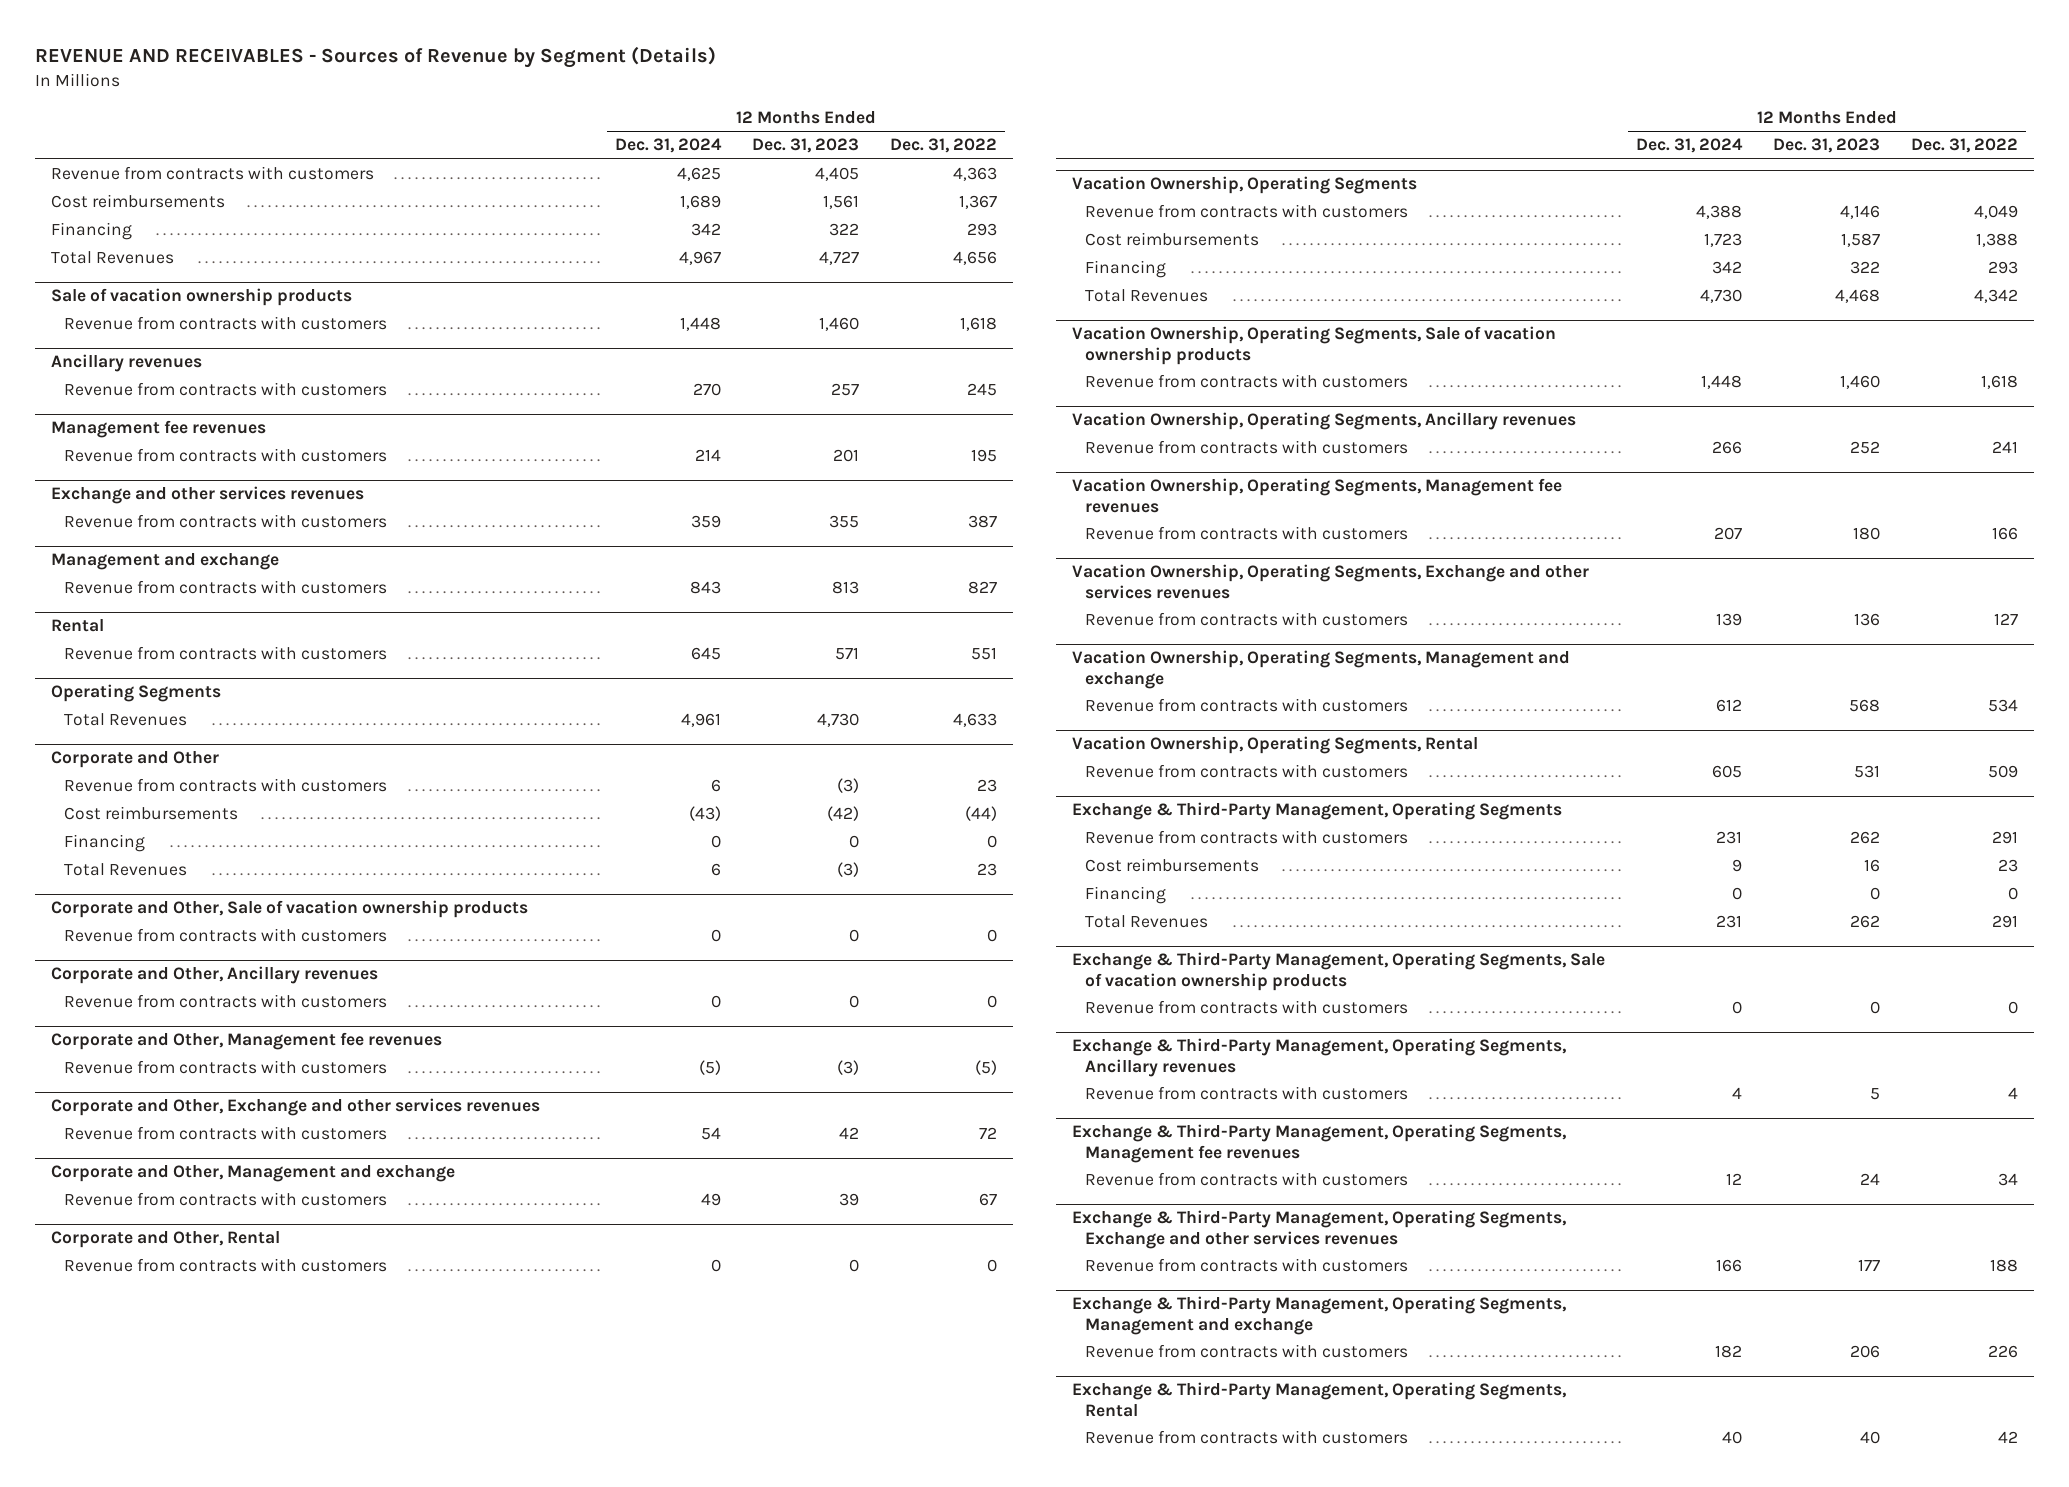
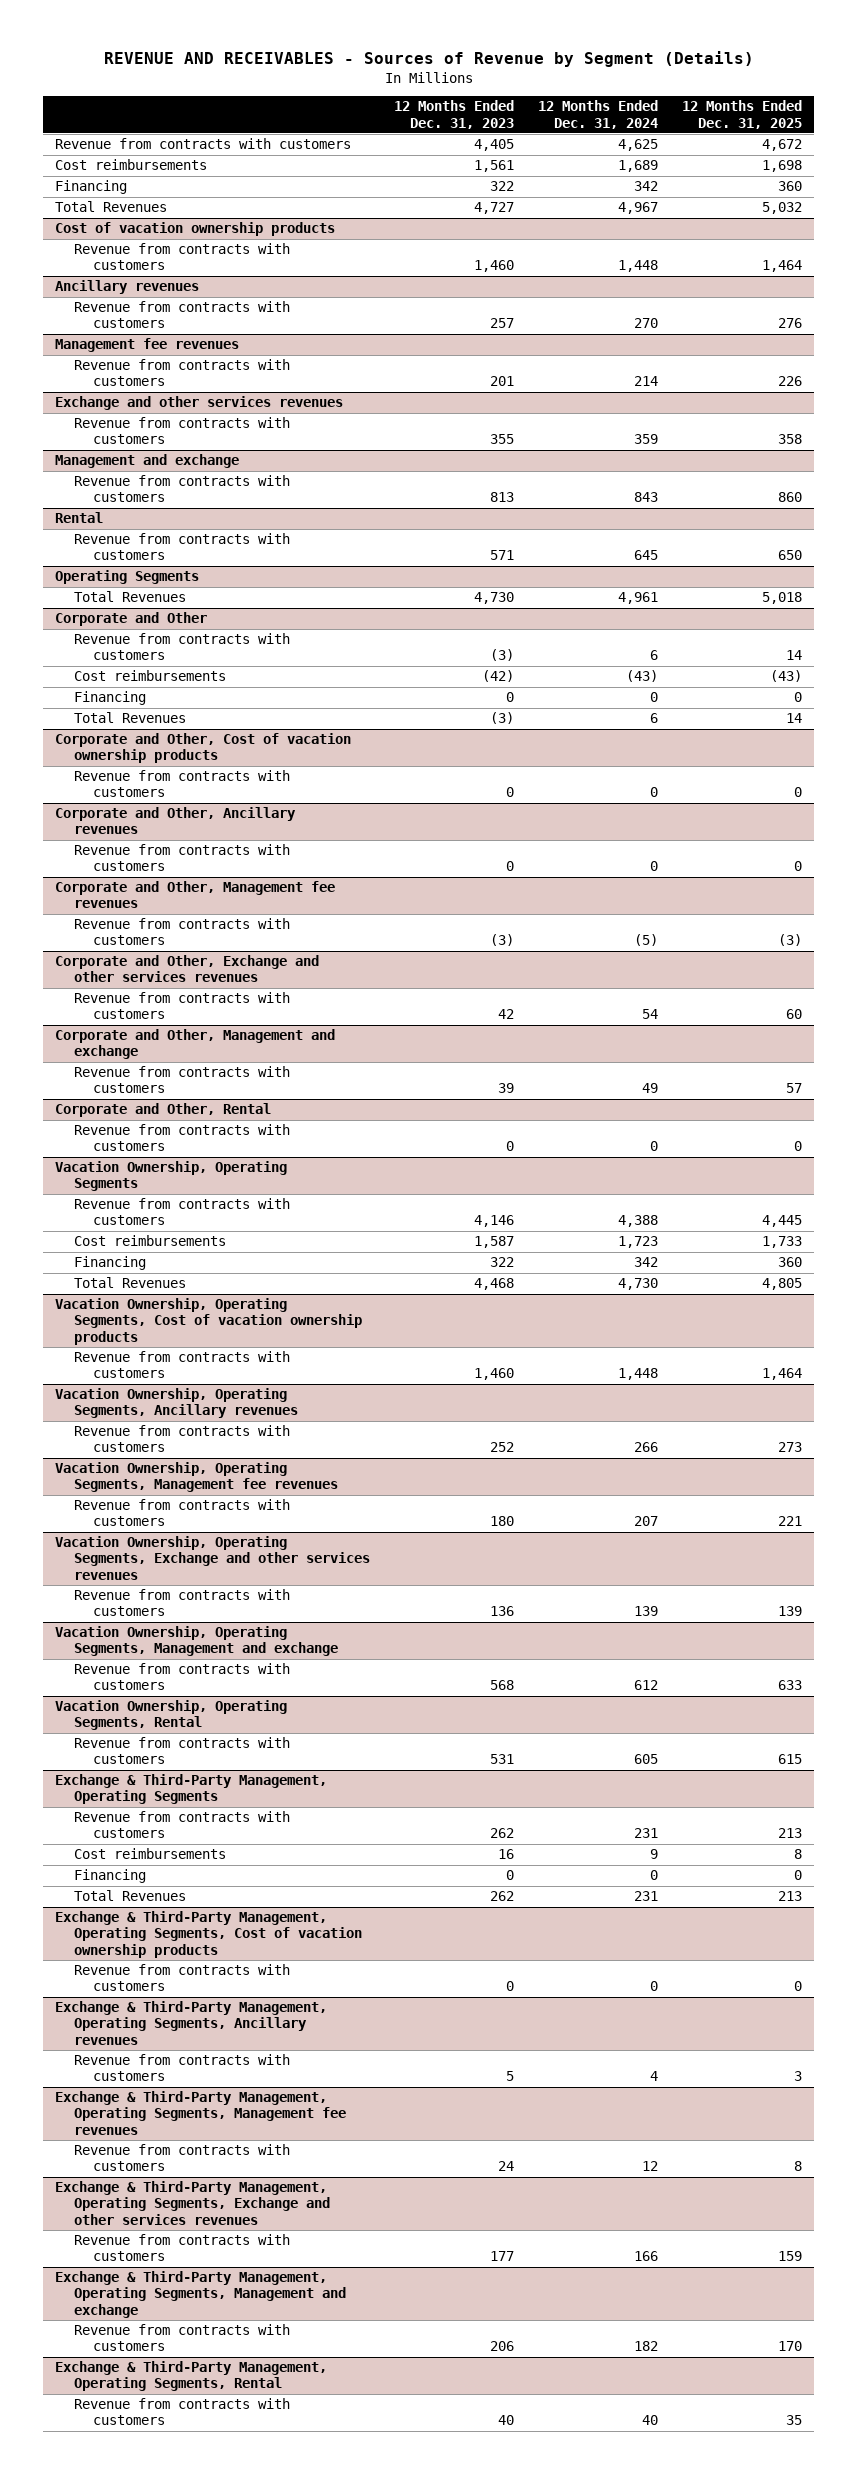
- | 12 Months Ended Dec. 31, 2024 | 12 Months Ended Dec. 31, 2023 | 12 Months Ended Dec. 31, 2022
+ | 12 Months Ended Dec. 31, 2023 | 12 Months Ended Dec. 31, 2024 | 12 Months Ended Dec. 31, 2025
- Sale of vacation ownership products
+ Cost of vacation ownership products
- Corporate and Other, Sale of vacation ownership products
+ Corporate and Other, Cost of vacation ownership products
- Vacation Ownership, Operating Segments, Sale of vacation ownership products
+ Vacation Ownership, Operating Segments, Cost of vacation ownership products
- Exchange & Third-Party Management, Operating Segments, Sale of vacation ownership products
+ Exchange & Third-Party Management, Operating Segments, Cost of vacation ownership products

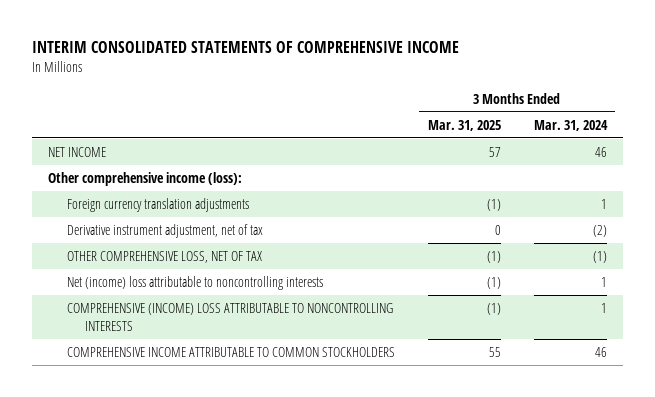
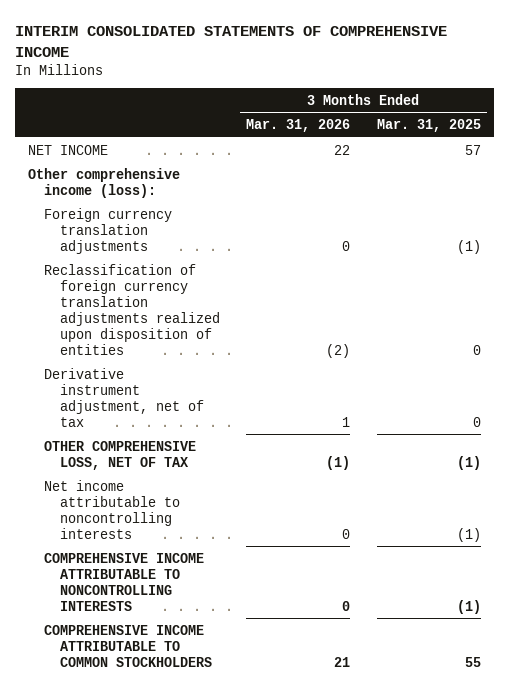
- | 3 Months Ended Mar. 31, 2025 | 3 Months Ended Mar. 31, 2024
+ | 3 Months Ended Mar. 31, 2026 | 3 Months Ended Mar. 31, 2025
+ Reclassification of foreign currency translation adjustments realized upon disposition of entities | (2) | 0
- Net (income) loss attributable to noncontrolling interests | (1) | 1
- COMPREHENSIVE (INCOME) LOSS ATTRIBUTABLE TO NONCONTROLLING INTERESTS | (1) | 1
+ Net income attributable to noncontrolling interests | 0 | (1)
+ COMPREHENSIVE INCOME ATTRIBUTABLE TO NONCONTROLLING INTERESTS | 0 | (1)

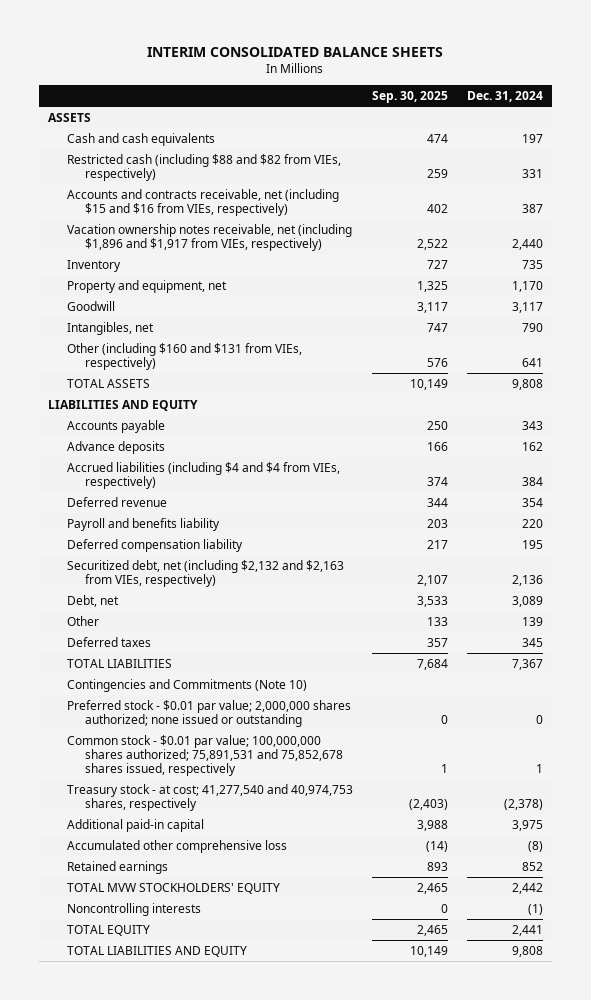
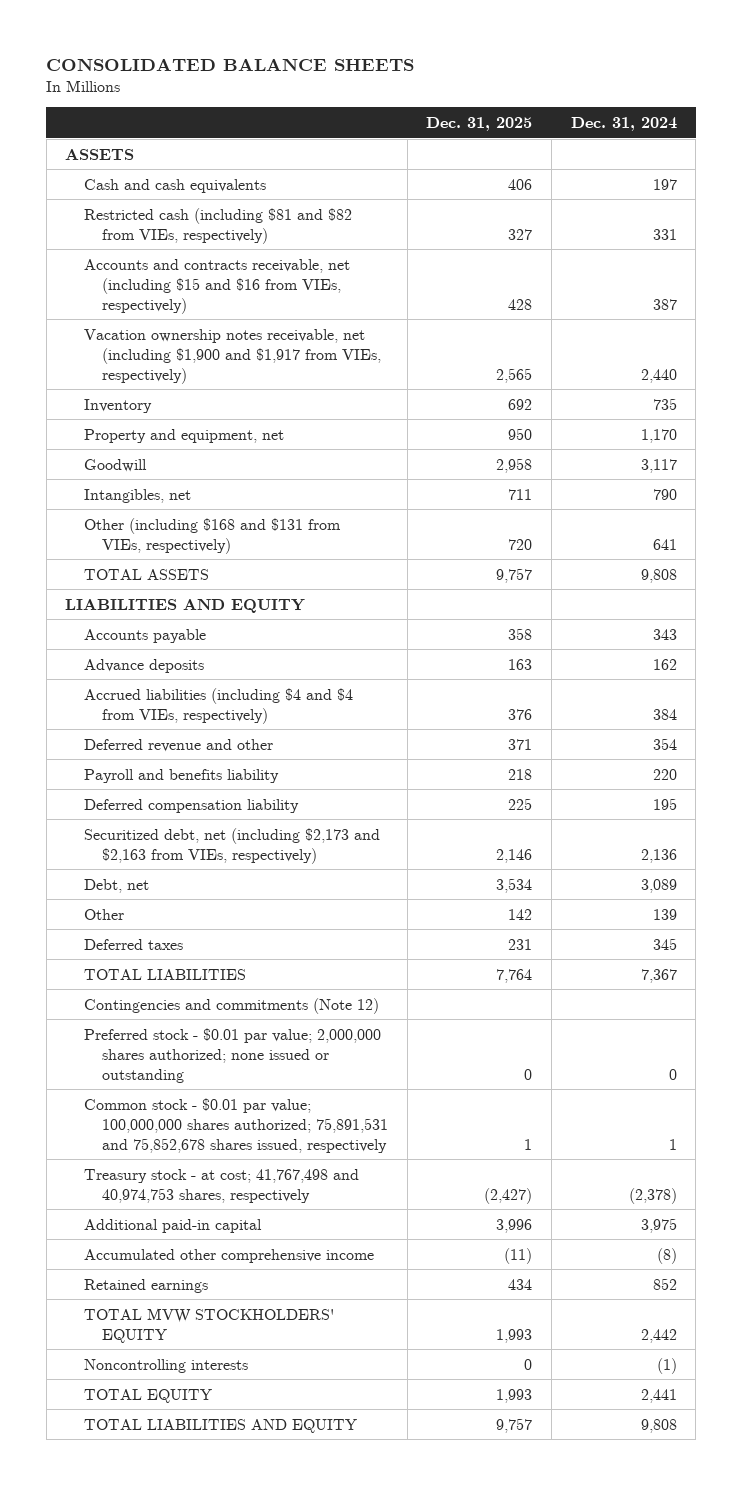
- INTERIM CONSOLIDATED BALANCE SHEETS
+ CONSOLIDATED BALANCE SHEETS
- | Sep. 30, 2025 | Dec. 31, 2024
+ | Dec. 31, 2025 | Dec. 31, 2024
- Restricted cash (including $88 and $82 from VIEs, respectively) | 259 | 331
+ Restricted cash (including $81 and $82 from VIEs, respectively) | 327 | 331
- Vacation ownership notes receivable, net (including $1,896 and $1,917 from VIEs, respectively) | 2,522 | 2,440
+ Vacation ownership notes receivable, net (including $1,900 and $1,917 from VIEs, respectively) | 2,565 | 2,440
- Other (including $160 and $131 from VIEs, respectively) | 576 | 641
+ Other (including $168 and $131 from VIEs, respectively) | 720 | 641
- Deferred revenue | 344 | 354
+ Deferred revenue and other | 371 | 354
- Securitized debt, net (including $2,132 and $2,163 from VIEs, respectively) | 2,107 | 2,136
+ Securitized debt, net (including $2,173 and $2,163 from VIEs, respectively) | 2,146 | 2,136
- Contingencies and Commitments (Note 10)
+ Contingencies and commitments (Note 12)
- Treasury stock - at cost; 41,277,540 and 40,974,753 shares, respectively | (2,403) | (2,378)
+ Treasury stock - at cost; 41,767,498 and 40,974,753 shares, respectively | (2,427) | (2,378)
- Accumulated other comprehensive loss | (14) | (8)
+ Accumulated other comprehensive income | (11) | (8)

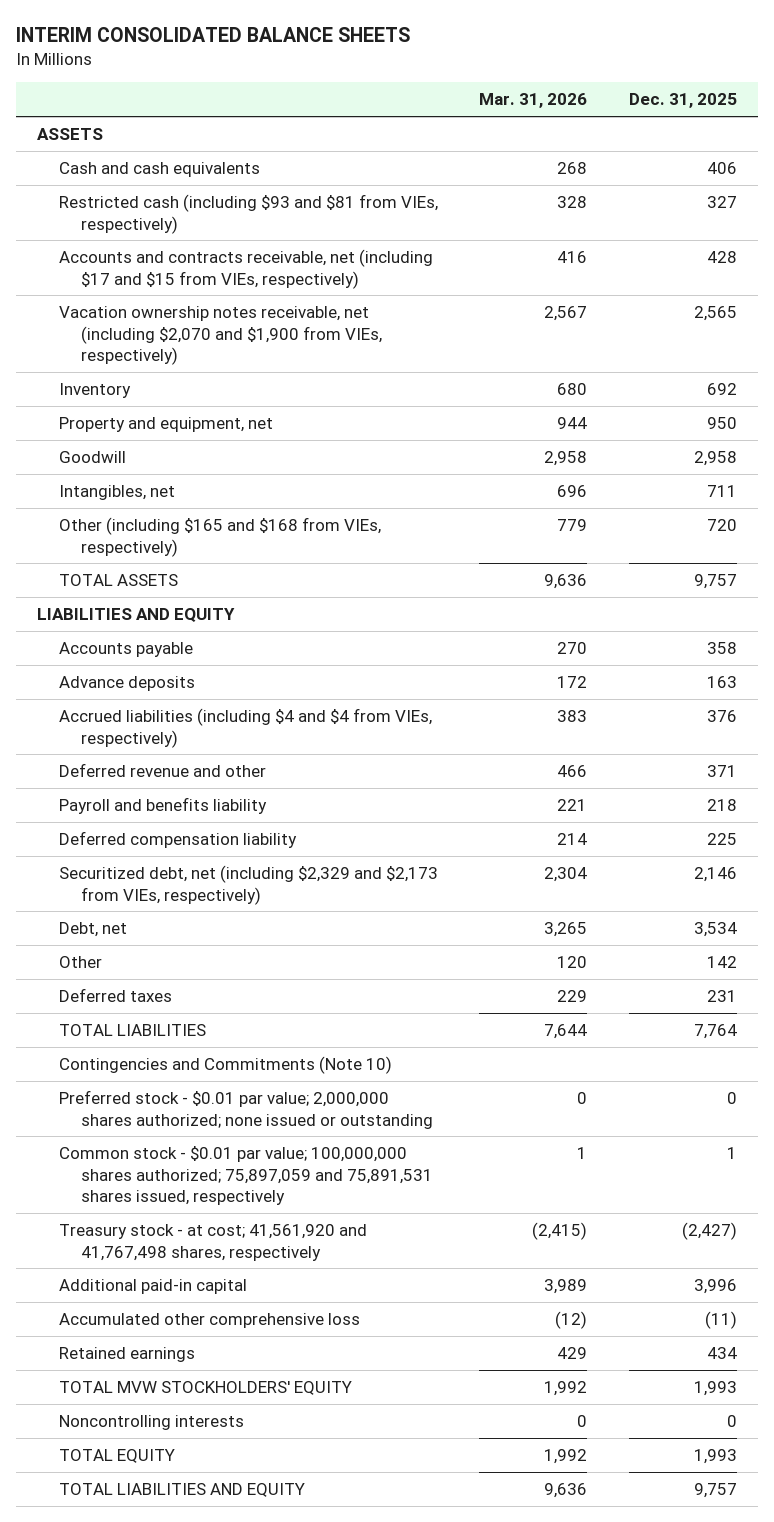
- CONSOLIDATED BALANCE SHEETS
+ INTERIM CONSOLIDATED BALANCE SHEETS
- | Dec. 31, 2025 | Dec. 31, 2024
+ | Mar. 31, 2026 | Dec. 31, 2025
- Restricted cash (including $81 and $82 from VIEs, respectively) | 327 | 331
- Accounts and contracts receivable, net (including $15 and $16 from VIEs, respectively) | 428 | 387
- Vacation ownership notes receivable, net (including $1,900 and $1,917 from VIEs, respectively) | 2,565 | 2,440
+ Restricted cash (including $93 and $81 from VIEs, respectively) | 328 | 327
+ Accounts and contracts receivable, net (including $17 and $15 from VIEs, respectively) | 416 | 428
+ Vacation ownership notes receivable, net (including $2,070 and $1,900 from VIEs, respectively) | 2,567 | 2,565
- Other (including $168 and $131 from VIEs, respectively) | 720 | 641
+ Other (including $165 and $168 from VIEs, respectively) | 779 | 720
- Securitized debt, net (including $2,173 and $2,163 from VIEs, respectively) | 2,146 | 2,136
+ Securitized debt, net (including $2,329 and $2,173 from VIEs, respectively) | 2,304 | 2,146
- Contingencies and commitments (Note 12)
+ Contingencies and Commitments (Note 10)
- Common stock - $0.01 par value; 100,000,000 shares authorized; 75,891,531 and 75,852,678 shares issued, respectively | 1 | 1
- Treasury stock - at cost; 41,767,498 and 40,974,753 shares, respectively | (2,427) | (2,378)
+ Common stock - $0.01 par value; 100,000,000 shares authorized; 75,897,059 and 75,891,531 shares issued, respectively | 1 | 1
+ Treasury stock - at cost; 41,561,920 and 41,767,498 shares, respectively | (2,415) | (2,427)
- Accumulated other comprehensive income | (11) | (8)
+ Accumulated other comprehensive loss | (12) | (11)

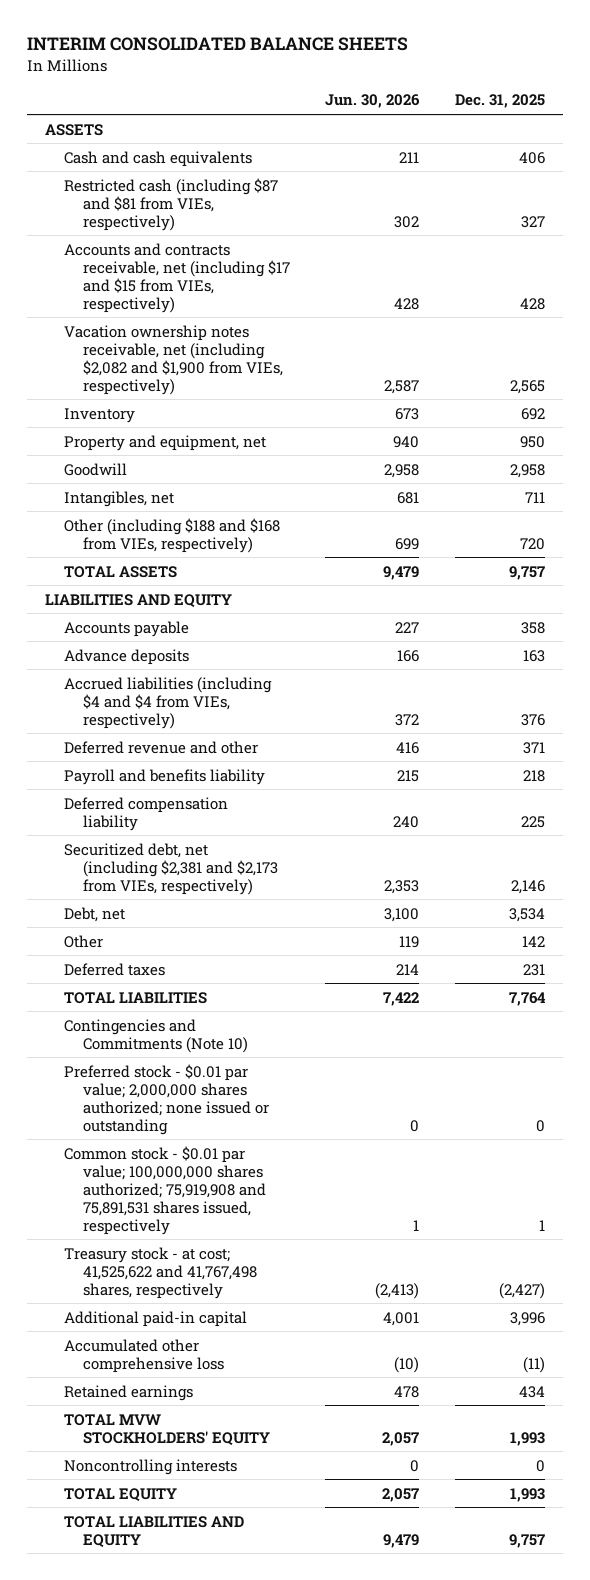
- | Mar. 31, 2026 | Dec. 31, 2025
+ | Jun. 30, 2026 | Dec. 31, 2025
- Restricted cash (including $93 and $81 from VIEs, respectively) | 328 | 327
+ Restricted cash (including $87 and $81 from VIEs, respectively) | 302 | 327
- Vacation ownership notes receivable, net (including $2,070 and $1,900 from VIEs, respectively) | 2,567 | 2,565
+ Vacation ownership notes receivable, net (including $2,082 and $1,900 from VIEs, respectively) | 2,587 | 2,565
- Other (including $165 and $168 from VIEs, respectively) | 779 | 720
+ Other (including $188 and $168 from VIEs, respectively) | 699 | 720
- Securitized debt, net (including $2,329 and $2,173 from VIEs, respectively) | 2,304 | 2,146
+ Securitized debt, net (including $2,381 and $2,173 from VIEs, respectively) | 2,353 | 2,146
- Common stock - $0.01 par value; 100,000,000 shares authorized; 75,897,059 and 75,891,531 shares issued, respectively | 1 | 1
- Treasury stock - at cost; 41,561,920 and 41,767,498 shares, respectively | (2,415) | (2,427)
+ Common stock - $0.01 par value; 100,000,000 shares authorized; 75,919,908 and 75,891,531 shares issued, respectively | 1 | 1
+ Treasury stock - at cost; 41,525,622 and 41,767,498 shares, respectively | (2,413) | (2,427)

